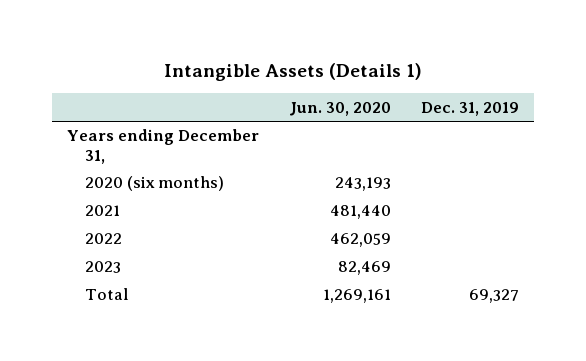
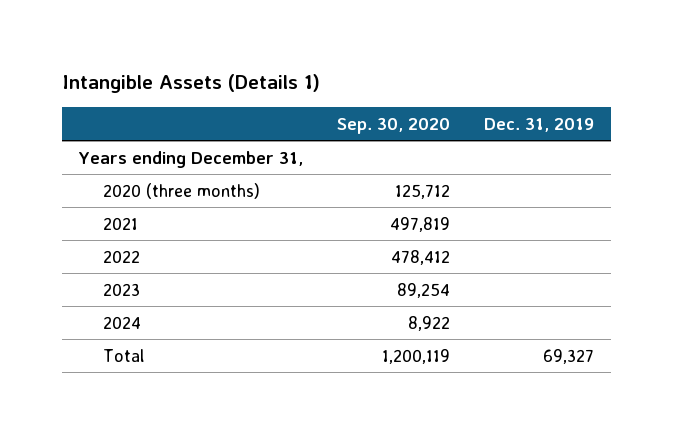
- | Jun. 30, 2020 | Dec. 31, 2019
+ | Sep. 30, 2020 | Dec. 31, 2019
- 2020 (six months) | 243,193 |
+ 2020 (three months) | 125,712 |
+ 2024 | 8,922 |

